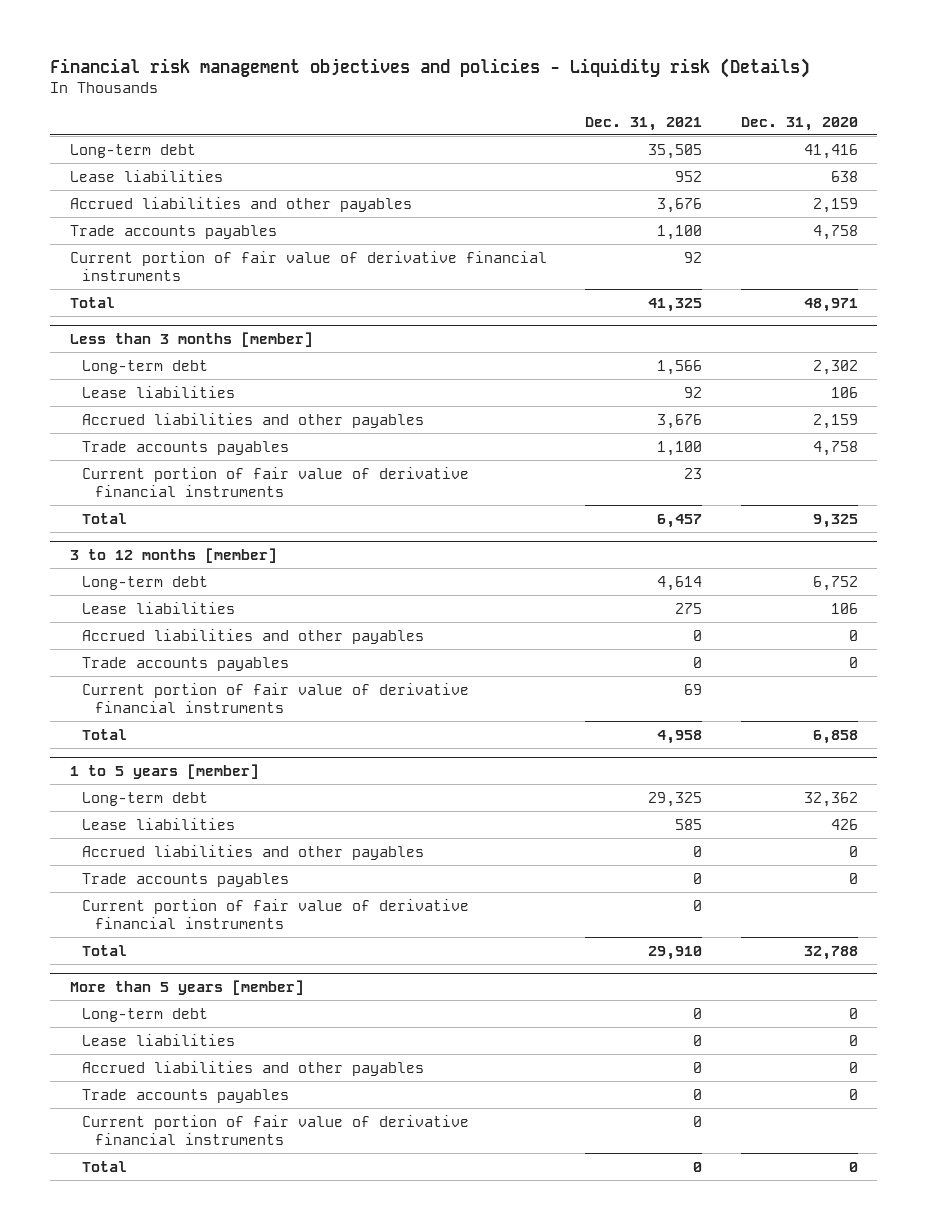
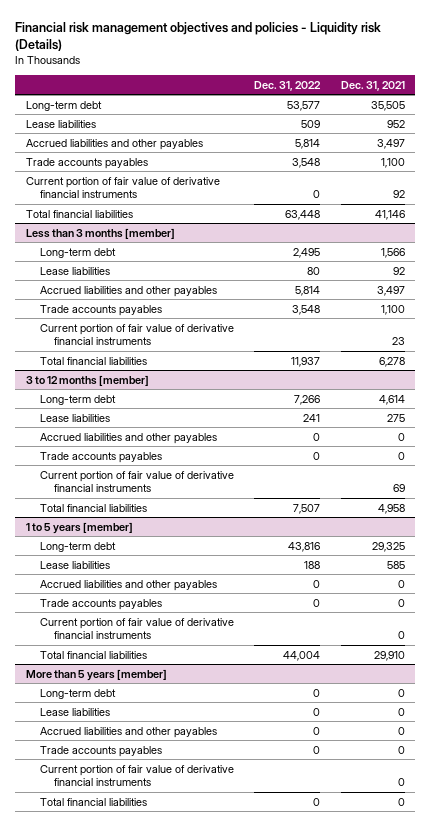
- | Dec. 31, 2021 | Dec. 31, 2020
+ | Dec. 31, 2022 | Dec. 31, 2021
- Accrued liabilities and other payables | 3,676 | 2,159
+ Accrued liabilities and other payables | 5,814 | 3,497
- Total | 41,325 | 48,971
+ Total financial liabilities | 63,448 | 41,146
@ Less than 3 months [member]
- Accrued liabilities and other payables | 3,676 | 2,159
+ Accrued liabilities and other payables | 5,814 | 3,497
- Total | 6,457 | 9,325
+ Total financial liabilities | 11,937 | 6,278
@ 3 to 12 months [member]
- Total | 4,958 | 6,858
+ Total financial liabilities | 7,507 | 4,958
@ 1 to 5 years [member]
- Total | 29,910 | 32,788
+ Total financial liabilities | 44,004 | 29,910
@ More than 5 years [member]
- Total | 0 | 0
+ Total financial liabilities | 0 | 0

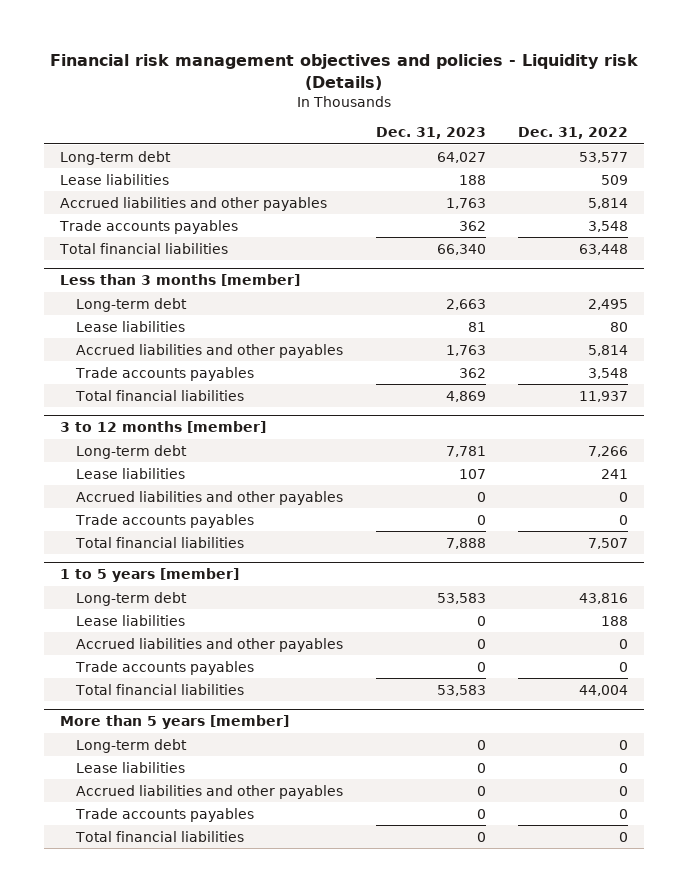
- | Dec. 31, 2022 | Dec. 31, 2021
+ | Dec. 31, 2023 | Dec. 31, 2022
- Current portion of fair value of derivative financial instruments | 0 | 92
@ Less than 3 months [member]
- Current portion of fair value of derivative financial instruments | | 23
@ 3 to 12 months [member]
- Current portion of fair value of derivative financial instruments | | 69
@ 1 to 5 years [member]
- Current portion of fair value of derivative financial instruments | | 0
@ More than 5 years [member]
- Current portion of fair value of derivative financial instruments | | 0

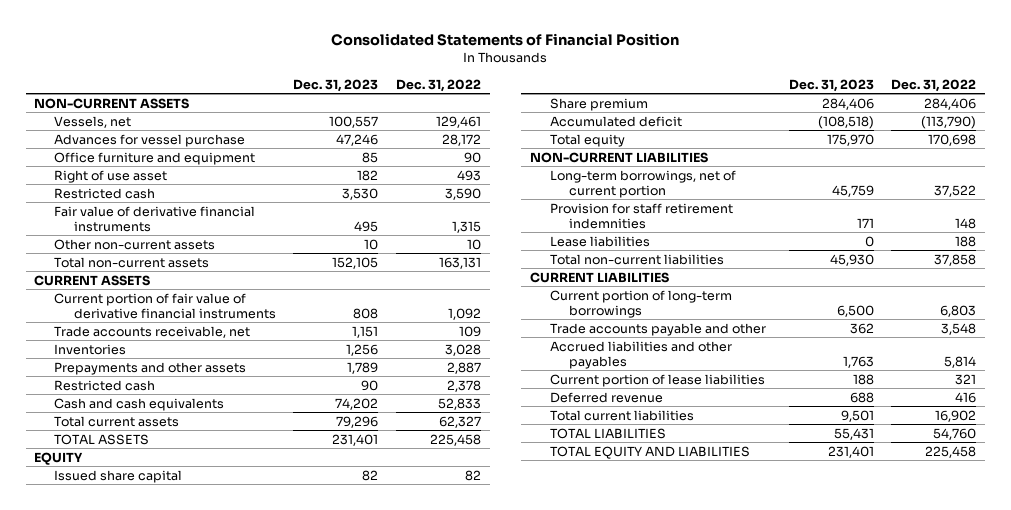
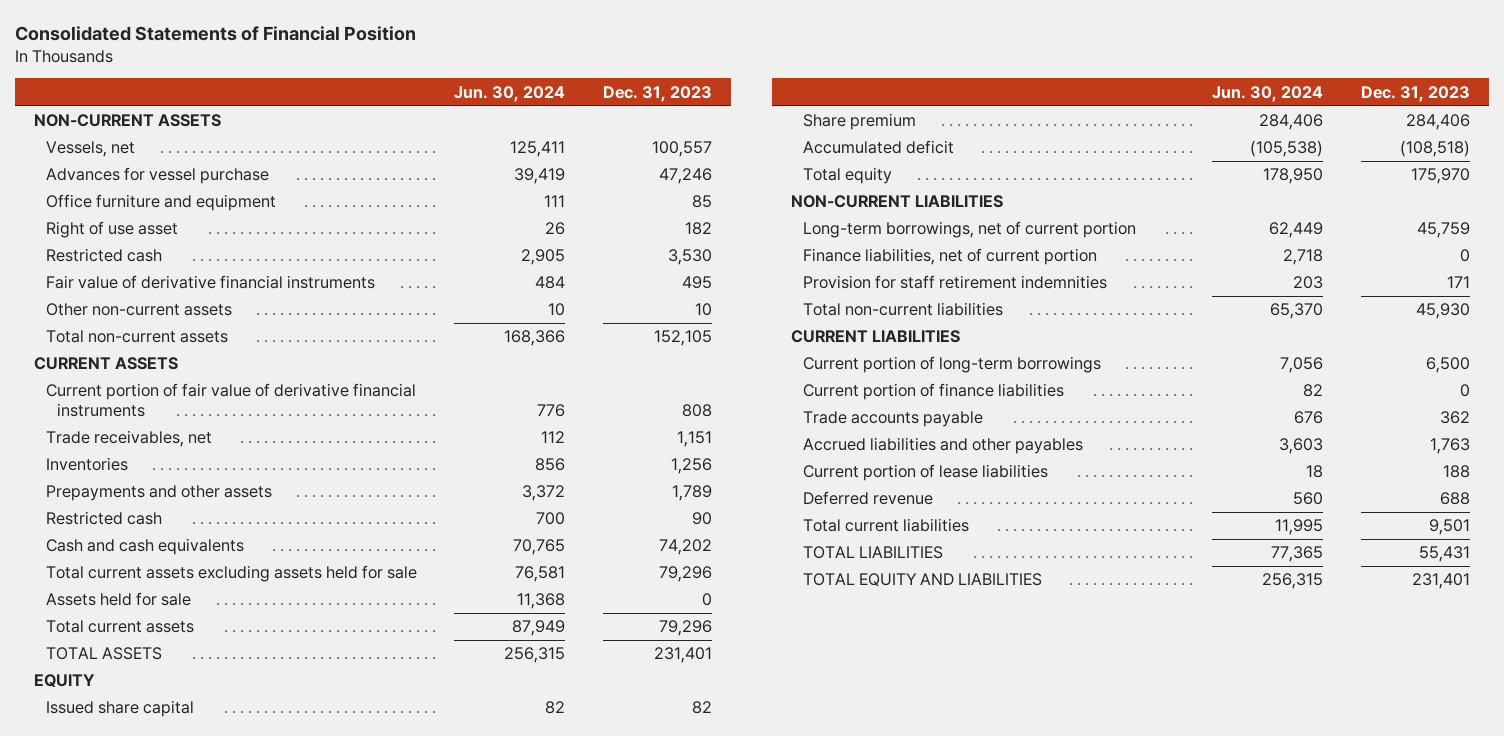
- | Dec. 31, 2023 | Dec. 31, 2022
+ | Jun. 30, 2024 | Dec. 31, 2023
- Trade accounts receivable, net | 1,151 | 109
+ Trade receivables, net | 112 | 1,151
+ Total current assets excluding assets held for sale | 76,581 | 79,296
+ Assets held for sale | 11,368 | 0
+ Finance liabilities, net of current portion | 2,718 | 0
- Lease liabilities | 0 | 188
- Trade accounts payable and other | 362 | 3,548
+ Current portion of finance liabilities | 82 | 0
+ Trade accounts payable | 676 | 362

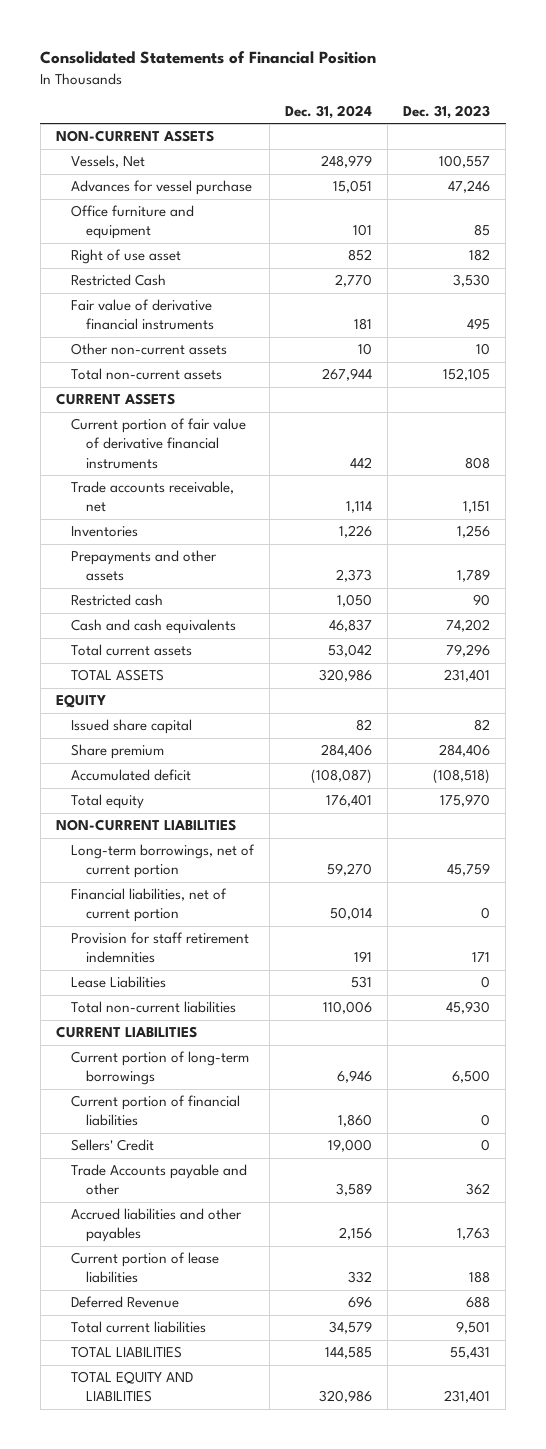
- | Jun. 30, 2024 | Dec. 31, 2023
+ | Dec. 31, 2024 | Dec. 31, 2023
- Vessels, net | 125,411 | 100,557
+ Vessels, Net | 248,979 | 100,557
- Restricted cash | 2,905 | 3,530
+ Restricted Cash | 2,770 | 3,530
- Trade receivables, net | 112 | 1,151
+ Trade accounts receivable, net | 1,114 | 1,151
- Total current assets excluding assets held for sale | 76,581 | 79,296
- Assets held for sale | 11,368 | 0
- Finance liabilities, net of current portion | 2,718 | 0
+ Financial liabilities, net of current portion | 50,014 | 0
+ Lease Liabilities | 531 | 0
- Current portion of finance liabilities | 82 | 0
- Trade accounts payable | 676 | 362
+ Current portion of financial liabilities | 1,860 | 0
+ Sellers' Credit | 19,000 | 0
+ Trade Accounts payable and other | 3,589 | 362
- Deferred revenue | 560 | 688
+ Deferred Revenue | 696 | 688

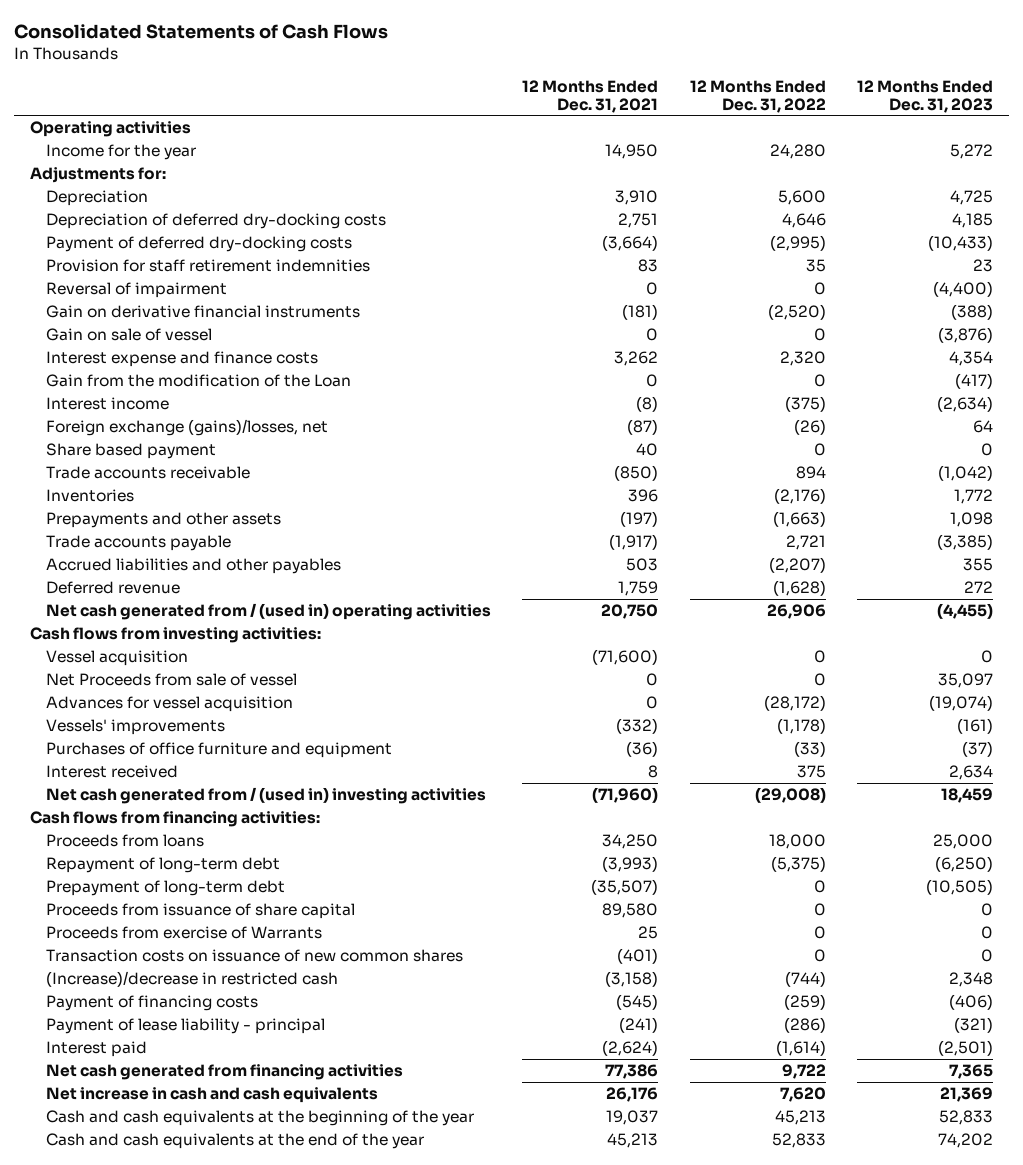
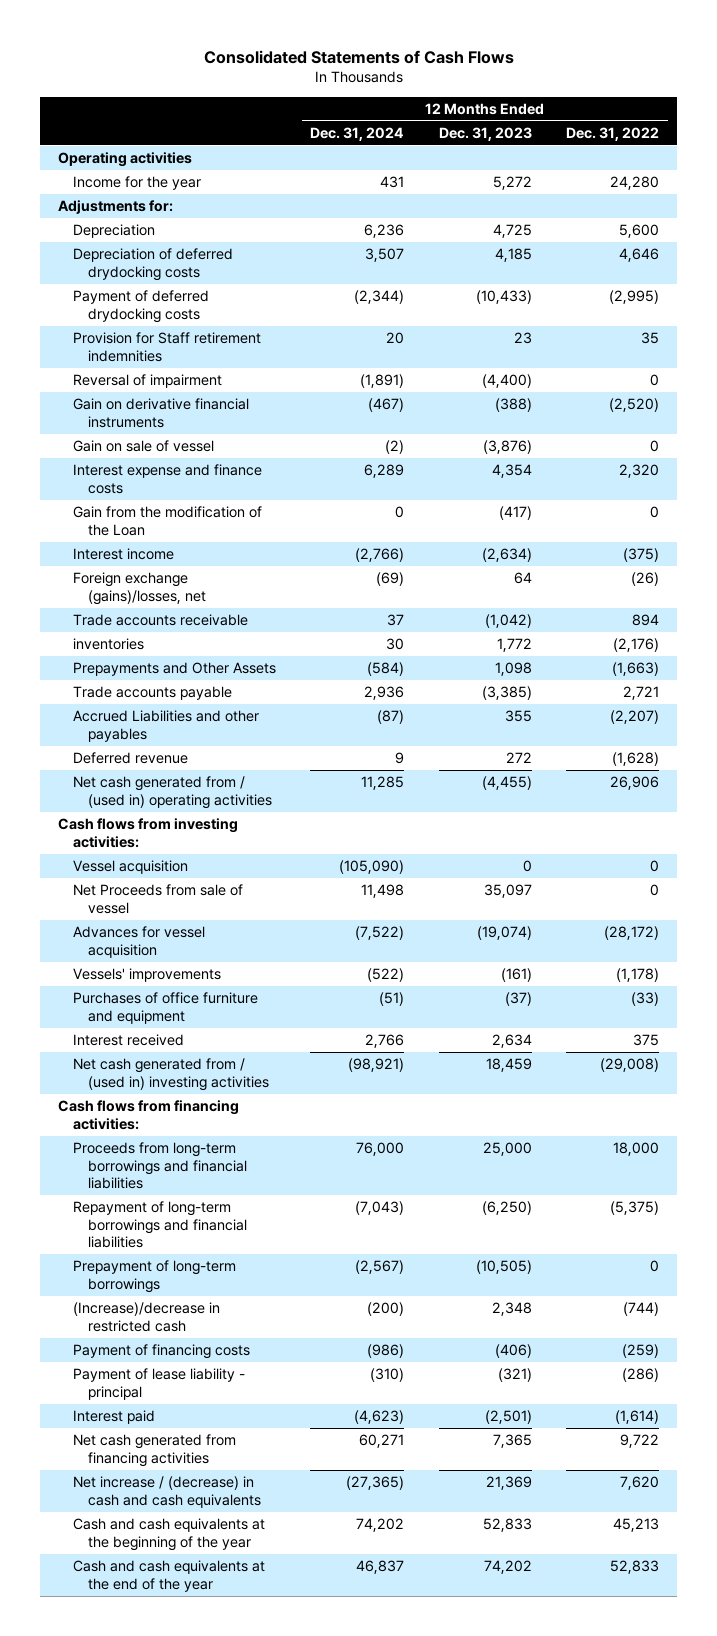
- | 12 Months Ended Dec. 31, 2021 | 12 Months Ended Dec. 31, 2022 | 12 Months Ended Dec. 31, 2023
+ | 12 Months Ended Dec. 31, 2024 | 12 Months Ended Dec. 31, 2023 | 12 Months Ended Dec. 31, 2022
- Depreciation of deferred dry-docking costs | 2,751 | 4,646 | 4,185
- Payment of deferred dry-docking costs | (3,664) | (2,995) | (10,433)
- Provision for staff retirement indemnities | 83 | 35 | 23
+ Depreciation of deferred drydocking costs | 3,507 | 4,185 | 4,646
+ Payment of deferred drydocking costs | (2,344) | (10,433) | (2,995)
+ Provision for Staff retirement indemnities | 20 | 23 | 35
- Share based payment | 40 | 0 | 0
- Inventories | 396 | (2,176) | 1,772
- Prepayments and other assets | (197) | (1,663) | 1,098
+ inventories | 30 | 1,772 | (2,176)
+ Prepayments and Other Assets | (584) | 1,098 | (1,663)
- Accrued liabilities and other payables | 503 | (2,207) | 355
+ Accrued Liabilities and other payables | (87) | 355 | (2,207)
- Proceeds from loans | 34,250 | 18,000 | 25,000
- Repayment of long-term debt | (3,993) | (5,375) | (6,250)
- Prepayment of long-term debt | (35,507) | 0 | (10,505)
- Proceeds from issuance of share capital | 89,580 | 0 | 0
- Proceeds from exercise of Warrants | 25 | 0 | 0
- Transaction costs on issuance of new common shares | (401) | 0 | 0
+ Proceeds from long-term borrowings and financial liabilities | 76,000 | 25,000 | 18,000
+ Repayment of long-term borrowings and financial liabilities | (7,043) | (6,250) | (5,375)
+ Prepayment of long-term borrowings | (2,567) | (10,505) | 0
- Net increase in cash and cash equivalents | 26,176 | 7,620 | 21,369
+ Net increase / (decrease) in cash and cash equivalents | (27,365) | 21,369 | 7,620

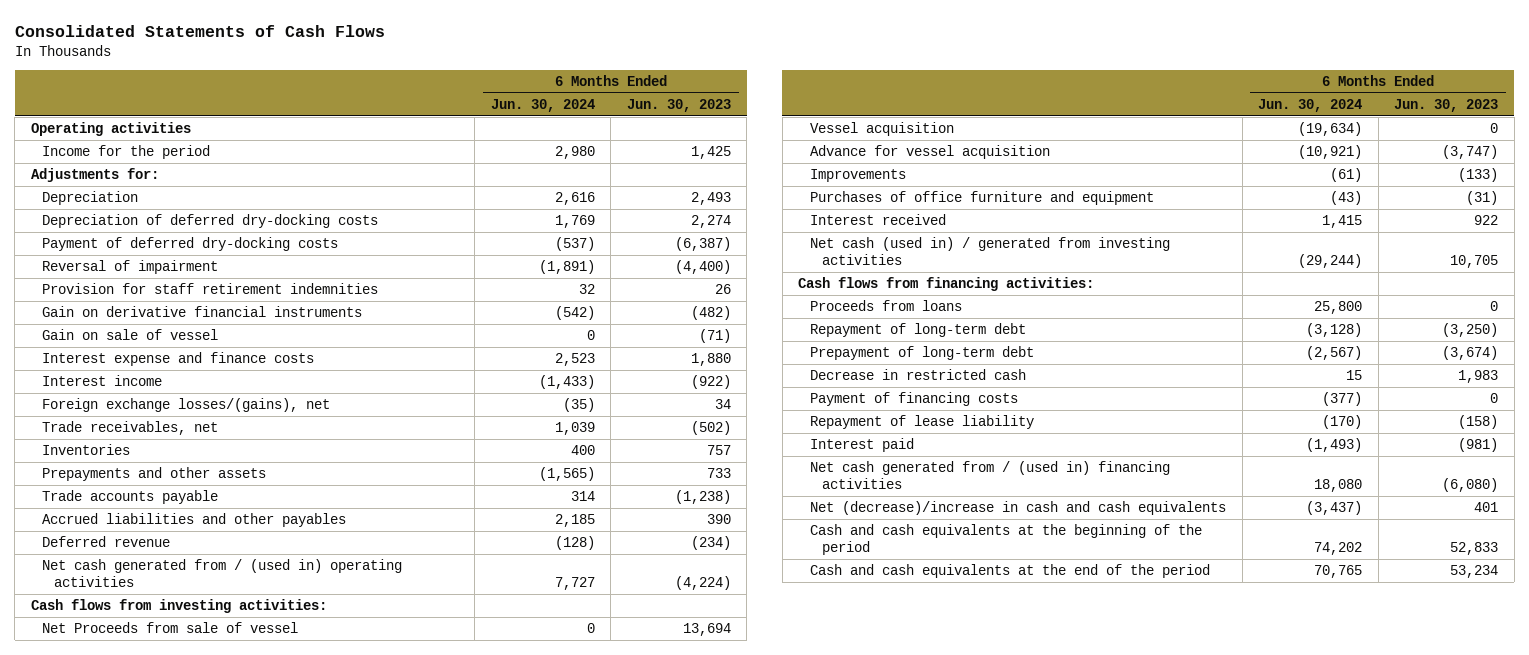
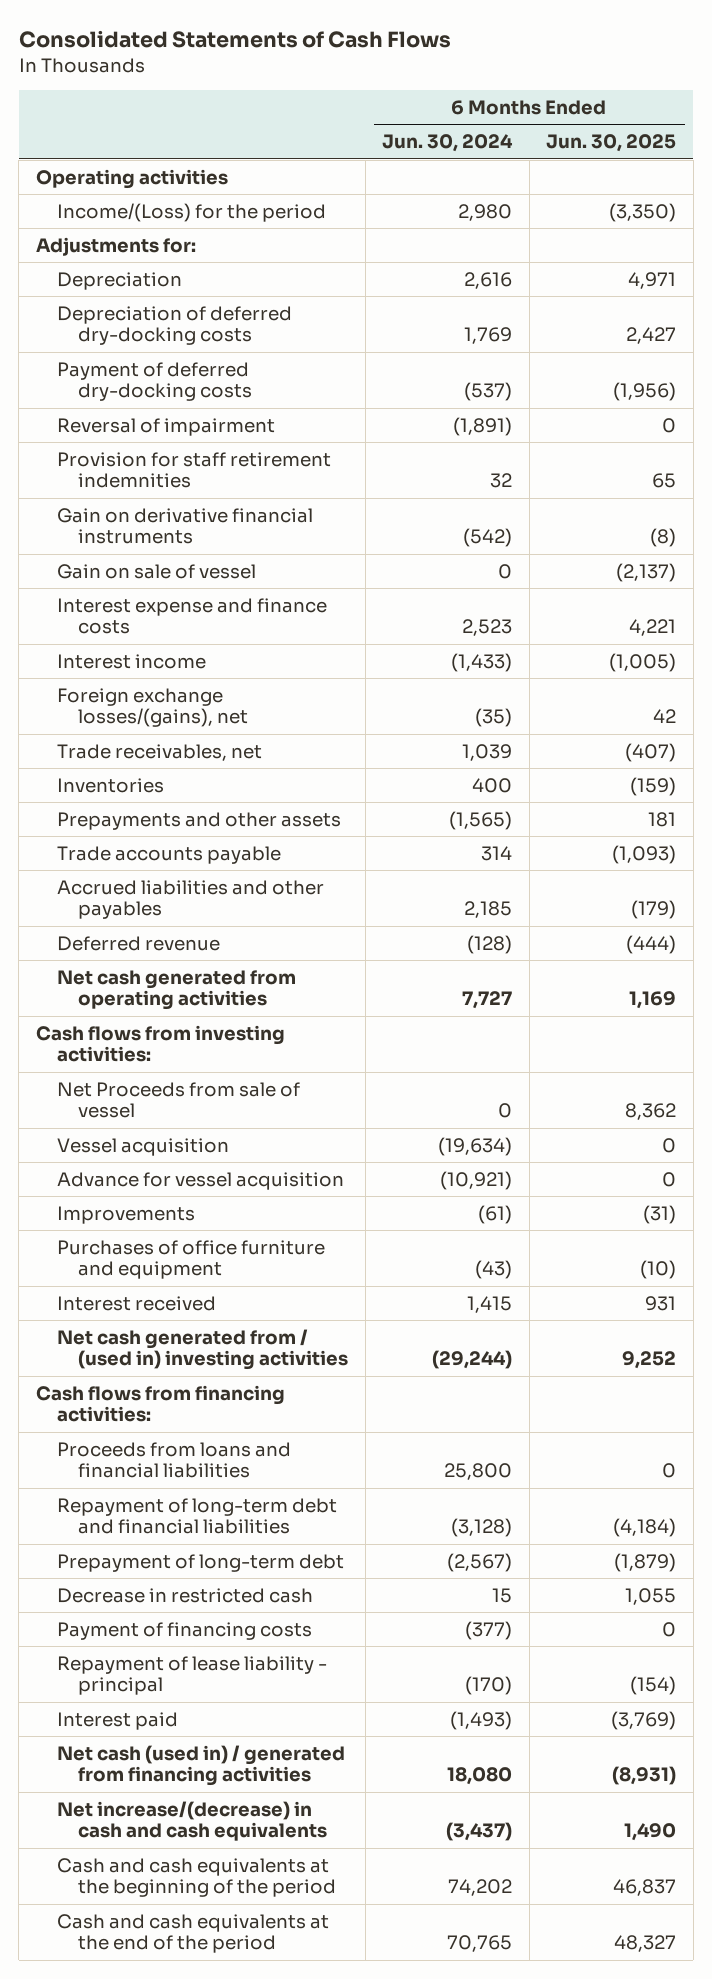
- | 6 Months Ended Jun. 30, 2024 | 6 Months Ended Jun. 30, 2023
+ | 6 Months Ended Jun. 30, 2024 | 6 Months Ended Jun. 30, 2025
- Income for the period | 2,980 | 1,425
+ Income/(Loss) for the period | 2,980 | (3,350)
- Net cash generated from / (used in) operating activities | 7,727 | (4,224)
+ Net cash generated from operating activities | 7,727 | 1,169
- Net cash (used in) / generated from investing activities | (29,244) | 10,705
+ Net cash generated from / (used in) investing activities | (29,244) | 9,252
- Proceeds from loans | 25,800 | 0
- Repayment of long-term debt | (3,128) | (3,250)
+ Proceeds from loans and financial liabilities | 25,800 | 0
+ Repayment of long-term debt and financial liabilities | (3,128) | (4,184)
- Repayment of lease liability | (170) | (158)
+ Repayment of lease liability - principal | (170) | (154)
- Net cash generated from / (used in) financing activities | 18,080 | (6,080)
- Net (decrease)/increase in cash and cash equivalents | (3,437) | 401
+ Net cash (used in) / generated from financing activities | 18,080 | (8,931)
+ Net increase/(decrease) in cash and cash equivalents | (3,437) | 1,490

